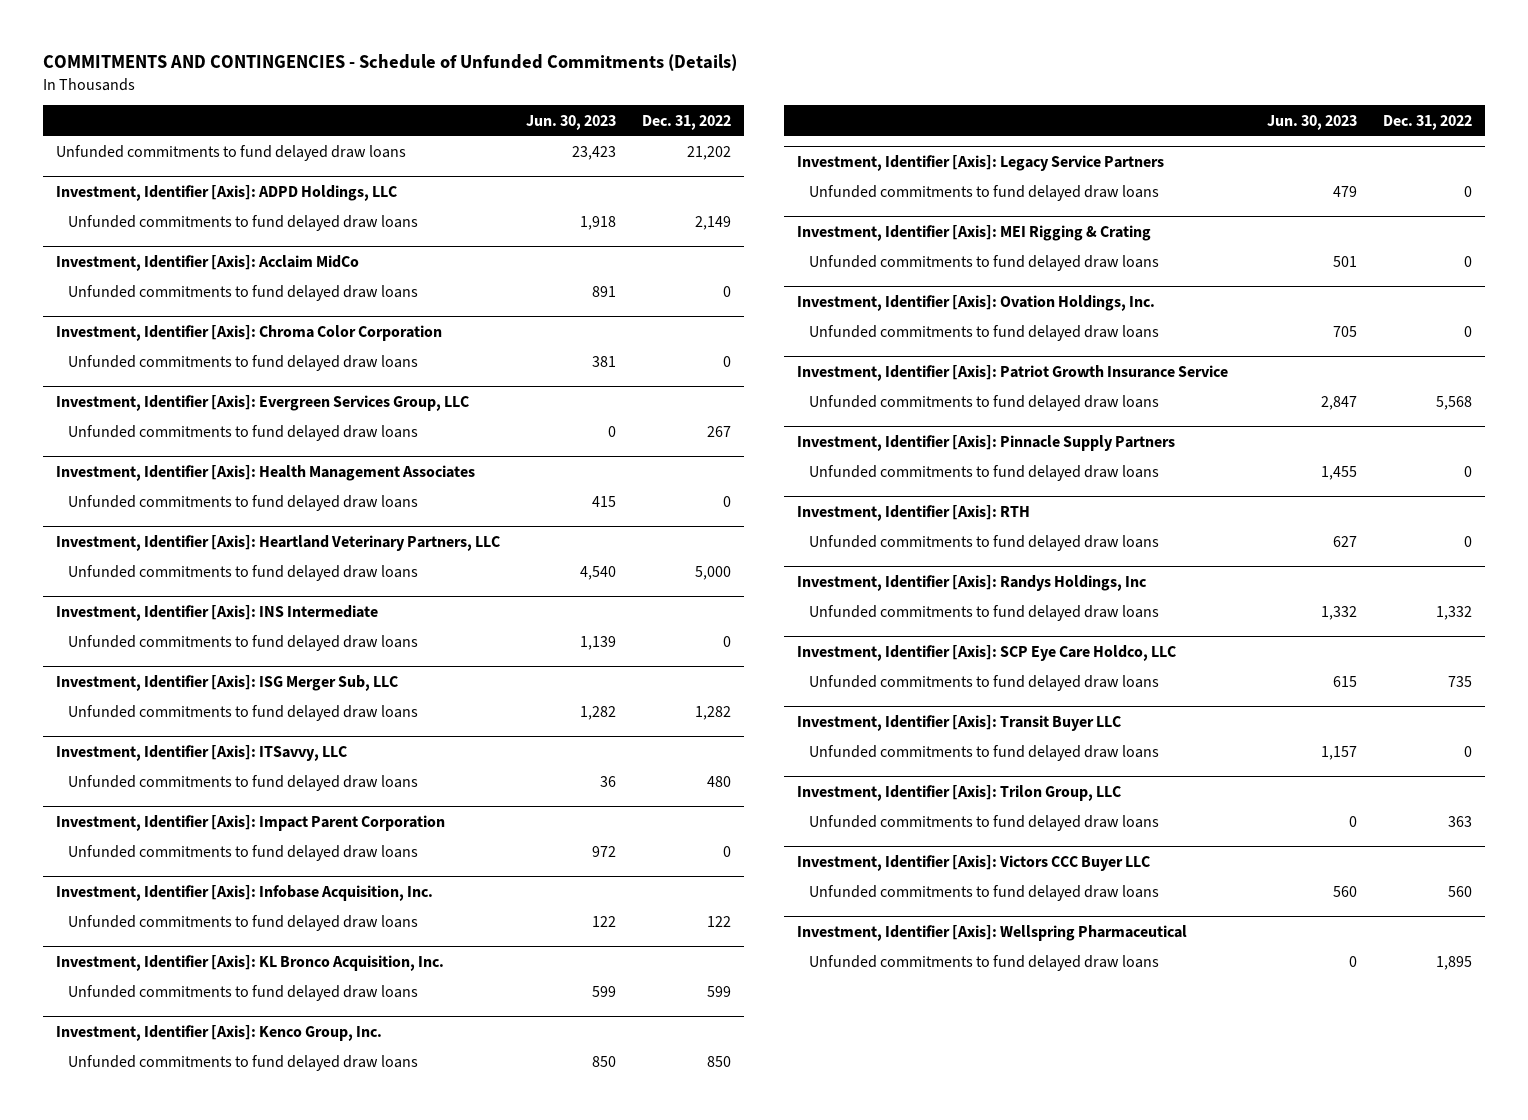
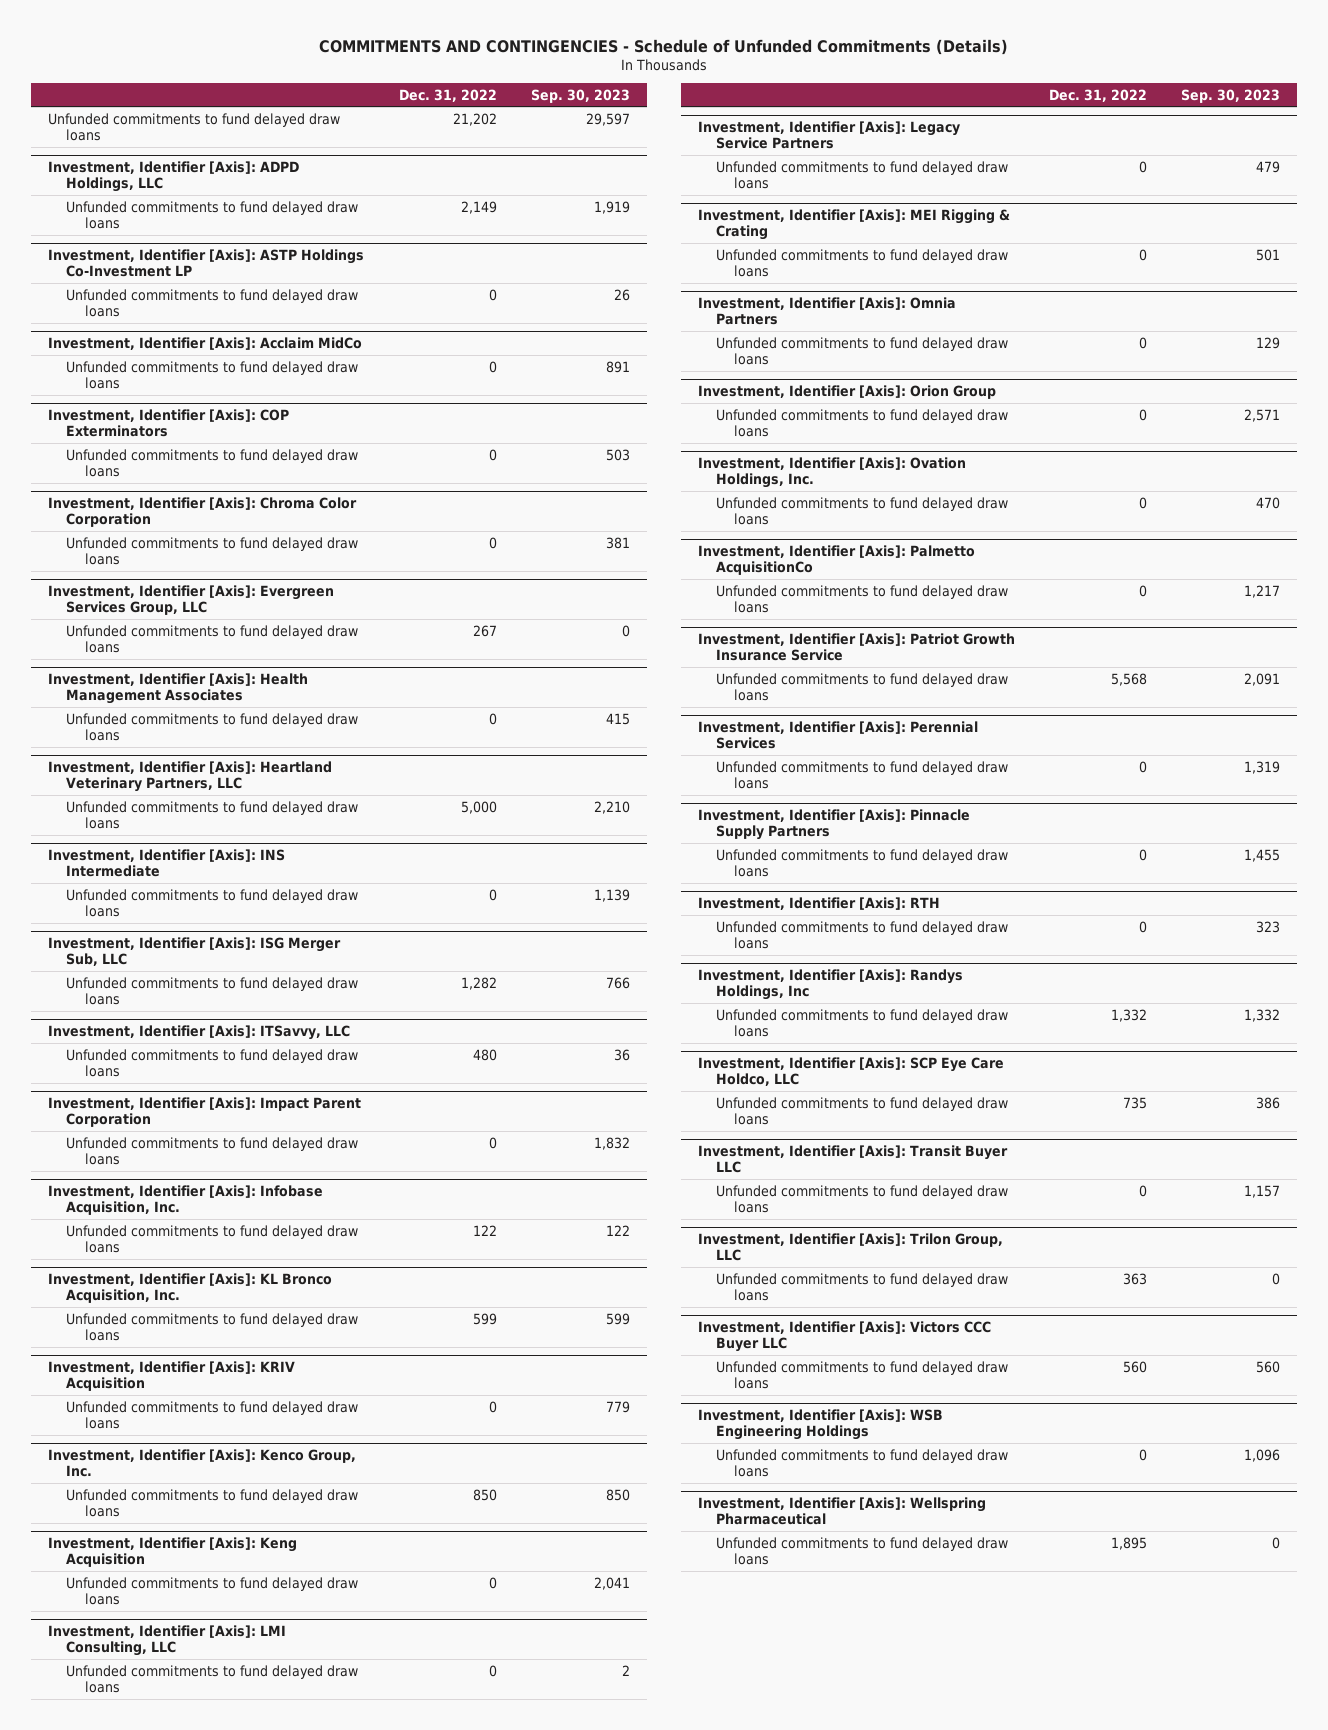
- | Jun. 30, 2023 | Dec. 31, 2022
+ | Dec. 31, 2022 | Sep. 30, 2023
+ Investment, Identifier [Axis]: ASTP Holdings Co-Investment LP
+ Unfunded commitments to fund delayed draw loans | 0 | 26
+ Investment, Identifier [Axis]: COP Exterminators
+ Unfunded commitments to fund delayed draw loans | 0 | 503
+ Investment, Identifier [Axis]: KRIV Acquisition
+ Unfunded commitments to fund delayed draw loans | 0 | 779
+ Investment, Identifier [Axis]: Keng Acquisition
+ Unfunded commitments to fund delayed draw loans | 0 | 2,041
+ Investment, Identifier [Axis]: LMI Consulting, LLC
+ Unfunded commitments to fund delayed draw loans | 0 | 2
+ Investment, Identifier [Axis]: Omnia Partners
+ Unfunded commitments to fund delayed draw loans | 0 | 129
+ Investment, Identifier [Axis]: Orion Group
+ Unfunded commitments to fund delayed draw loans | 0 | 2,571
+ Investment, Identifier [Axis]: Palmetto AcquisitionCo
+ Unfunded commitments to fund delayed draw loans | 0 | 1,217
+ Investment, Identifier [Axis]: Perennial Services
+ Unfunded commitments to fund delayed draw loans | 0 | 1,319
+ Investment, Identifier [Axis]: WSB Engineering Holdings
+ Unfunded commitments to fund delayed draw loans | 0 | 1,096

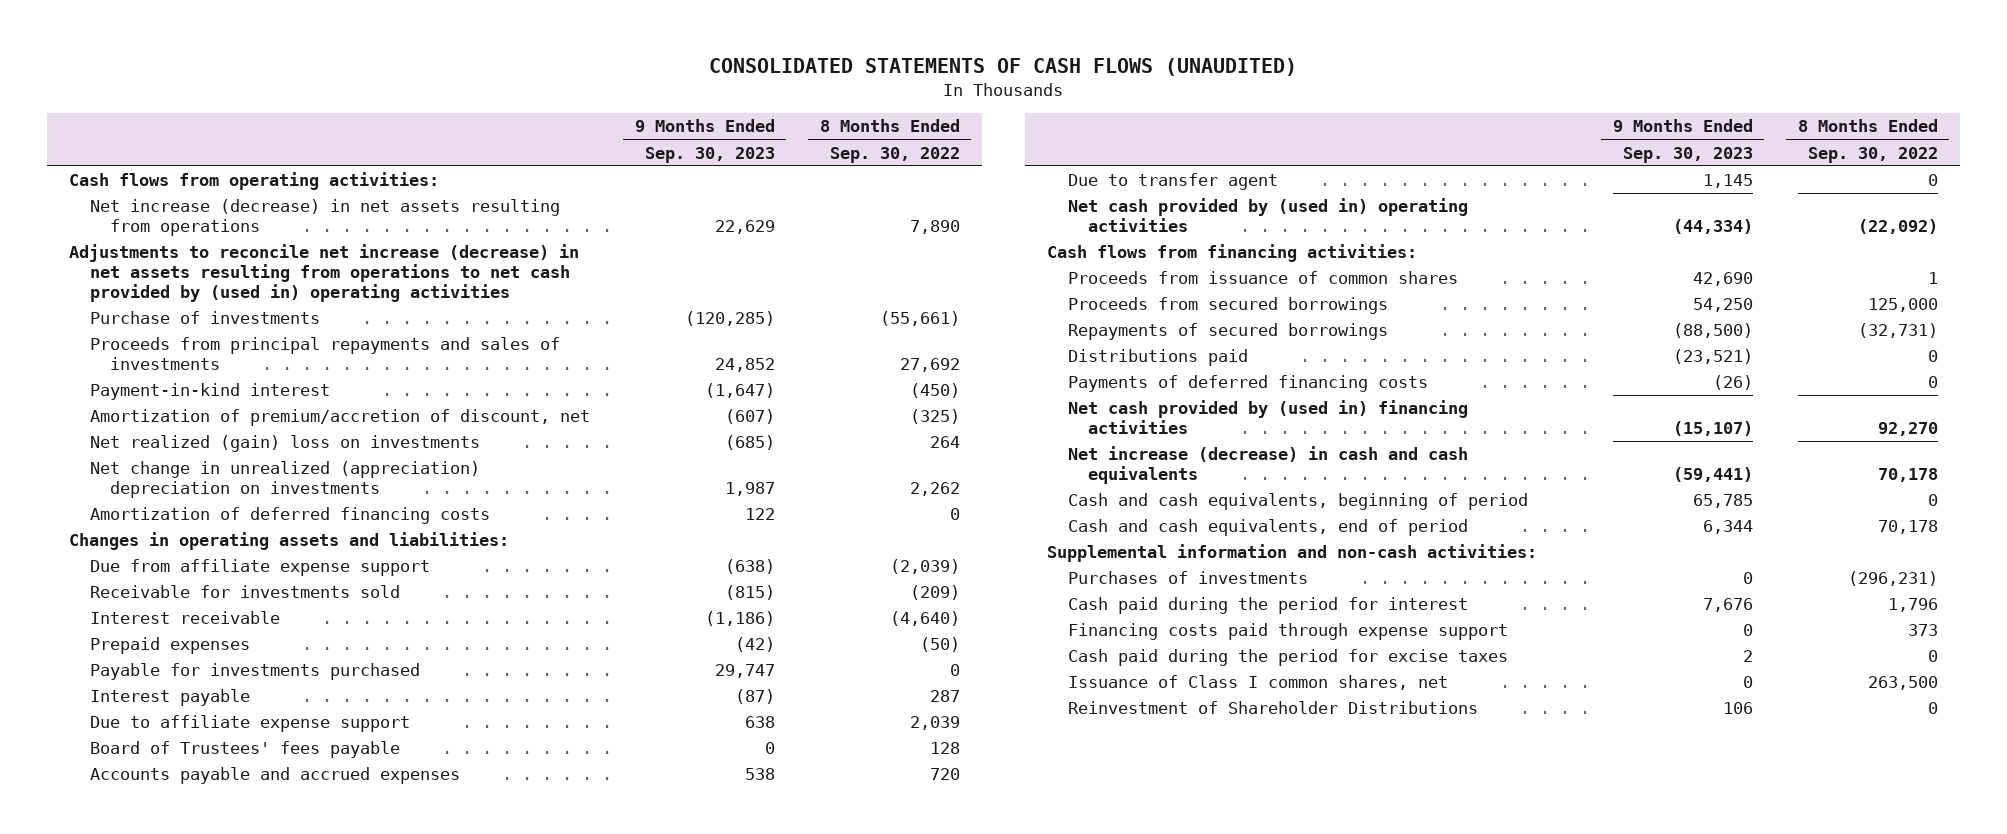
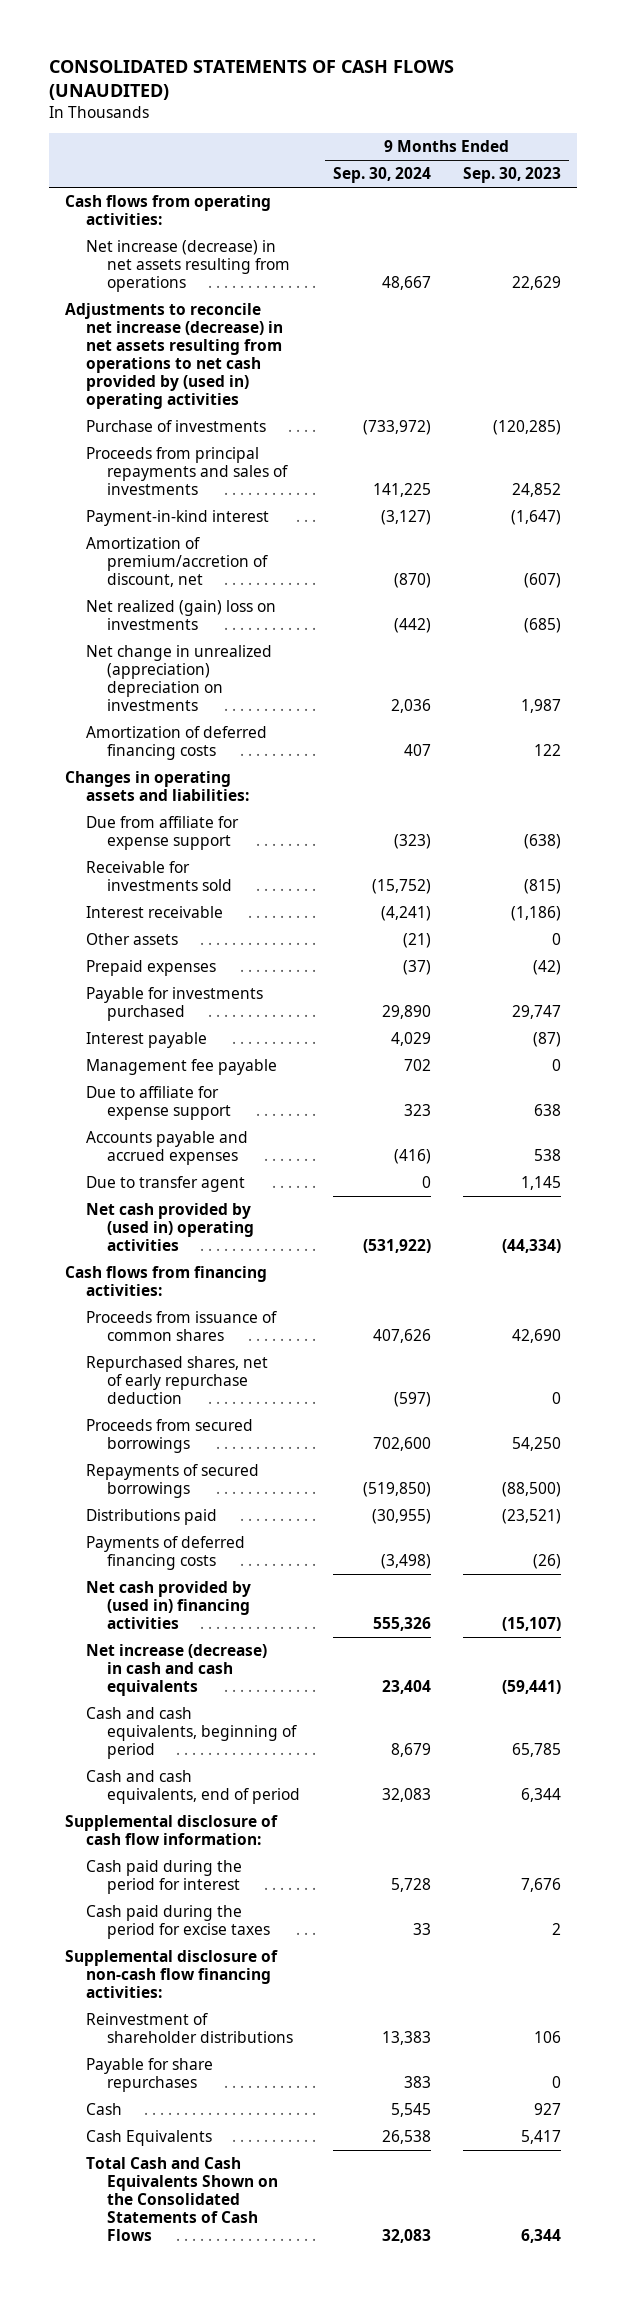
- | 9 Months Ended Sep. 30, 2023 | 8 Months Ended Sep. 30, 2022
+ | 9 Months Ended Sep. 30, 2024 | 9 Months Ended Sep. 30, 2023
- Due from affiliate expense support | (638) | (2,039)
+ Due from affiliate for expense support | (323) | (638)
+ Other assets | (21) | 0
- Due to affiliate expense support | 638 | 2,039
- Board of Trustees' fees payable | 0 | 128
+ Management fee payable | 702 | 0
+ Due to affiliate for expense support | 323 | 638
+ Repurchased shares, net of early repurchase deduction | (597) | 0
- Supplemental information and non-cash activities:
- Purchases of investments | 0 | (296,231)
+ Supplemental disclosure of cash flow information:
- Financing costs paid through expense support | 0 | 373
- Issuance of Class I common shares, net | 0 | 263,500
- Reinvestment of Shareholder Distributions | 106 | 0
+ Supplemental disclosure of non-cash flow financing activities:
+ Reinvestment of shareholder distributions | 13,383 | 106
+ Payable for share repurchases | 383 | 0
+ Cash | 5,545 | 927
+ Cash Equivalents | 26,538 | 5,417
+ Total Cash and Cash Equivalents Shown on the Consolidated Statements of Cash Flows | 32,083 | 6,344

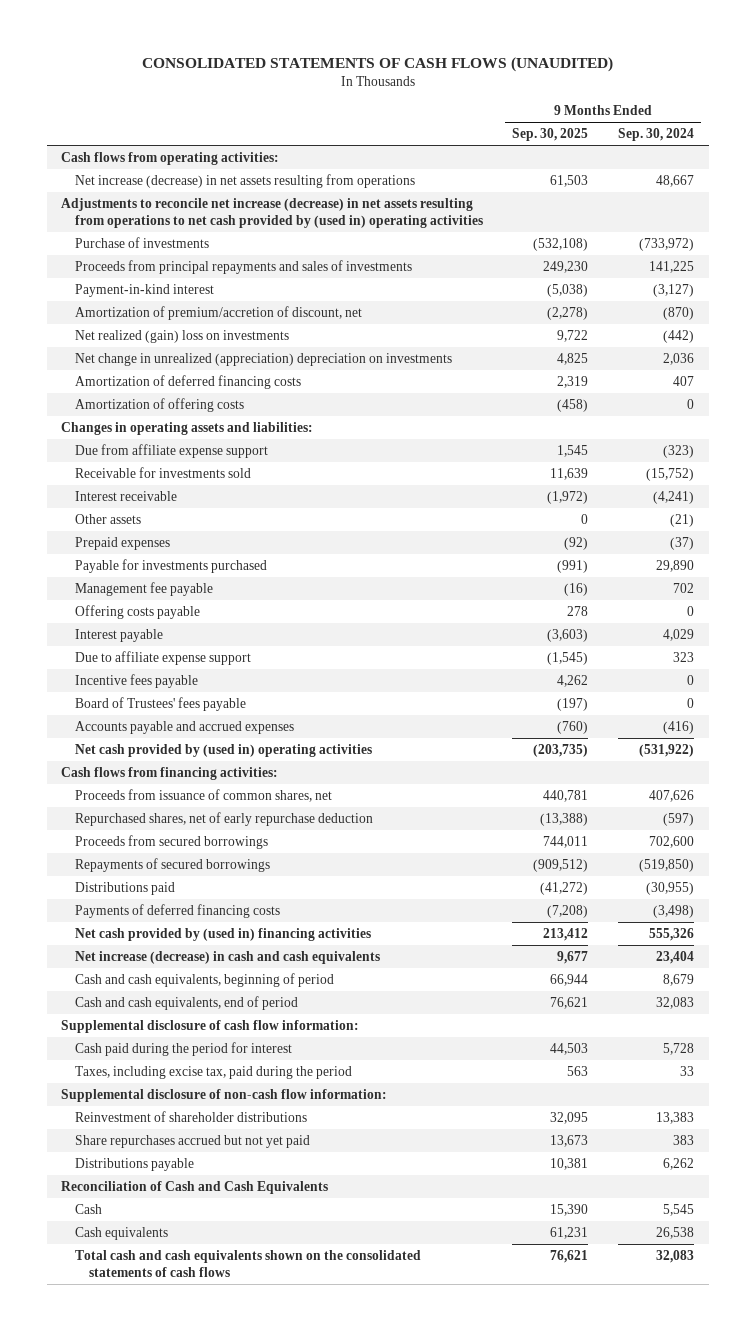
- | 9 Months Ended Sep. 30, 2024 | 9 Months Ended Sep. 30, 2023
+ | 9 Months Ended Sep. 30, 2025 | 9 Months Ended Sep. 30, 2024
+ Amortization of offering costs | (458) | 0
- Due from affiliate for expense support | (323) | (638)
+ Due from affiliate expense support | 1,545 | (323)
- Due to affiliate for expense support | 323 | 638
+ Offering costs payable | 278 | 0
moved down: Interest payable | (3,603) | 4,029
+ Due to affiliate expense support | (1,545) | 323
+ Incentive fees payable | 4,262 | 0
+ Board of Trustees' fees payable | (197) | 0
- Due to transfer agent | 0 | 1,145
- Proceeds from issuance of common shares | 407,626 | 42,690
+ Proceeds from issuance of common shares, net | 440,781 | 407,626
- Cash paid during the period for excise taxes | 33 | 2
- Supplemental disclosure of non-cash flow financing activities:
+ Taxes, including excise tax, paid during the period | 563 | 33
+ Supplemental disclosure of non-cash flow information:
- Payable for share repurchases | 383 | 0
+ Share repurchases accrued but not yet paid | 13,673 | 383
+ Distributions payable | 10,381 | 6,262
+ Reconciliation of Cash and Cash Equivalents
- Cash Equivalents | 26,538 | 5,417
- Total Cash and Cash Equivalents Shown on the Consolidated Statements of Cash Flows | 32,083 | 6,344
+ Cash equivalents | 61,231 | 26,538
+ Total cash and cash equivalents shown on the consolidated statements of cash flows | 76,621 | 32,083

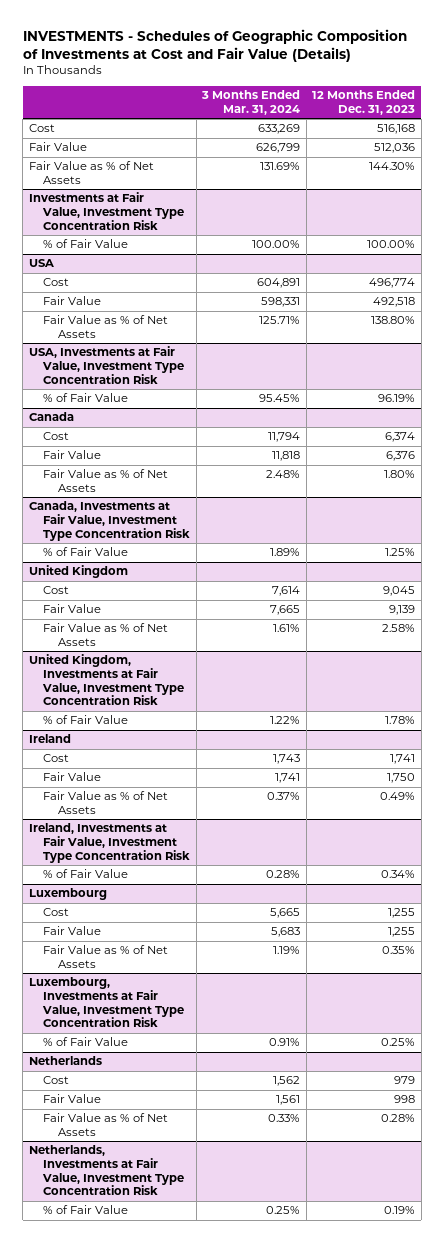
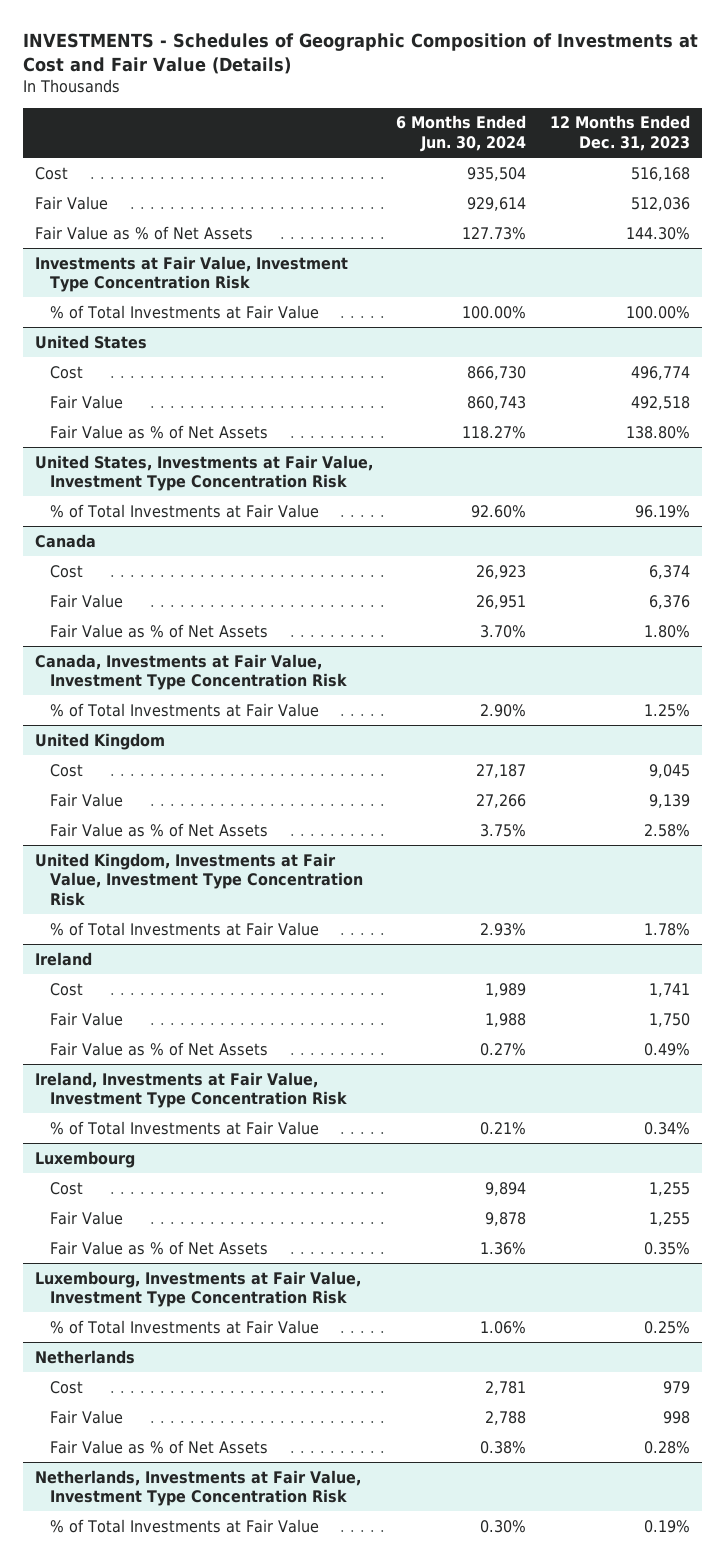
- | 3 Months Ended Mar. 31, 2024 | 12 Months Ended Dec. 31, 2023
+ | 6 Months Ended Jun. 30, 2024 | 12 Months Ended Dec. 31, 2023
@ Investments at Fair Value, Investment Type Concentration Risk
- % of Fair Value | 100.00% | 100.00%
- USA
@ Investments at Fair Value, Investment Type Concentration Risk
+ % of Total Investments at Fair Value | 100.00% | 100.00%
+ United States
- USA, Investments at Fair Value, Investment Type Concentration Risk
- % of Fair Value | 95.45% | 96.19%
+ United States, Investments at Fair Value, Investment Type Concentration Risk
+ % of Total Investments at Fair Value | 92.60% | 96.19%
@ Canada, Investments at Fair Value, Investment Type Concentration Risk
- % of Fair Value | 1.89% | 1.25%
+ % of Total Investments at Fair Value | 2.90% | 1.25%
@ United Kingdom, Investments at Fair Value, Investment Type Concentration Risk
- % of Fair Value | 1.22% | 1.78%
+ % of Total Investments at Fair Value | 2.93% | 1.78%
@ Ireland, Investments at Fair Value, Investment Type Concentration Risk
- % of Fair Value | 0.28% | 0.34%
+ % of Total Investments at Fair Value | 0.21% | 0.34%
@ Luxembourg, Investments at Fair Value, Investment Type Concentration Risk
- % of Fair Value | 0.91% | 0.25%
+ % of Total Investments at Fair Value | 1.06% | 0.25%
@ Netherlands, Investments at Fair Value, Investment Type Concentration Risk
- % of Fair Value | 0.25% | 0.19%
+ % of Total Investments at Fair Value | 0.30% | 0.19%

